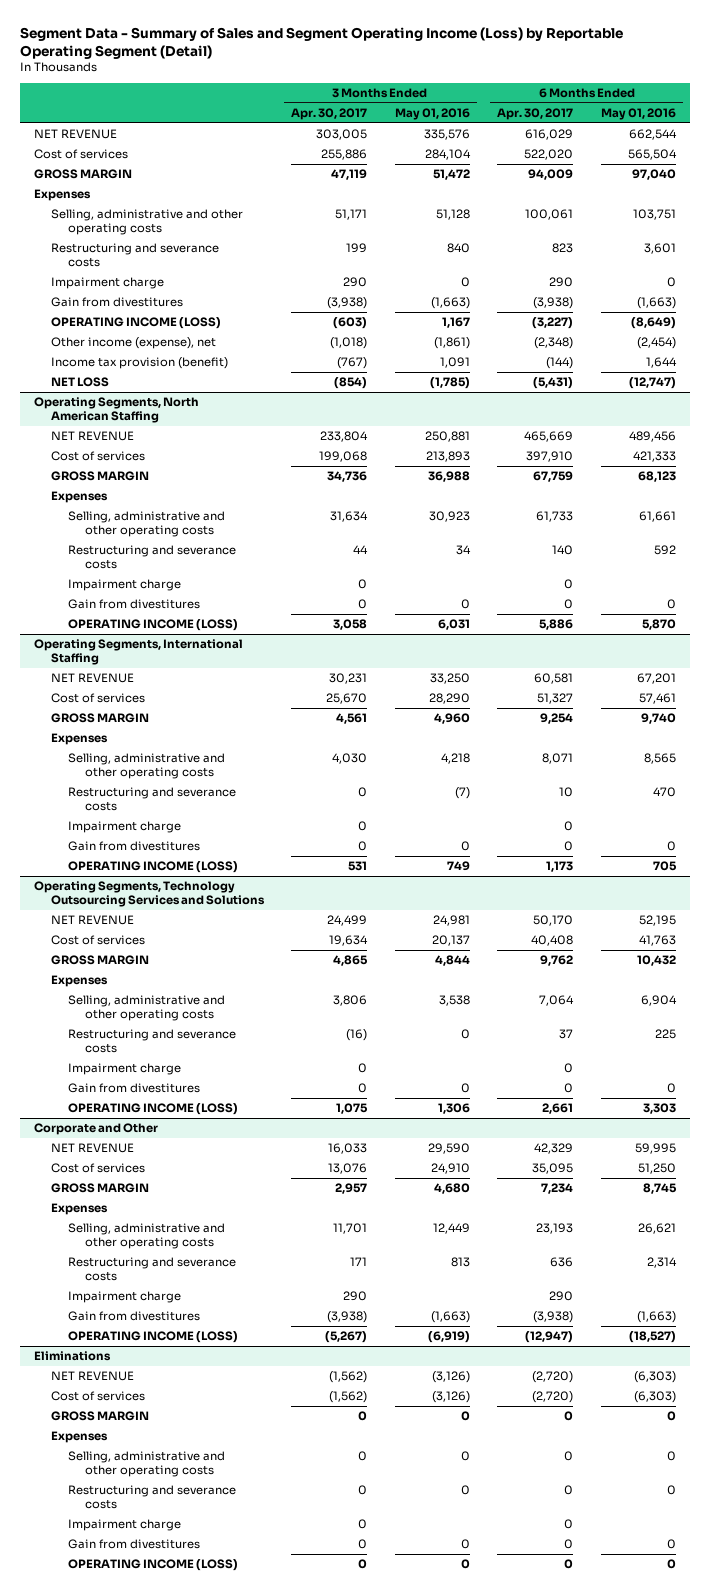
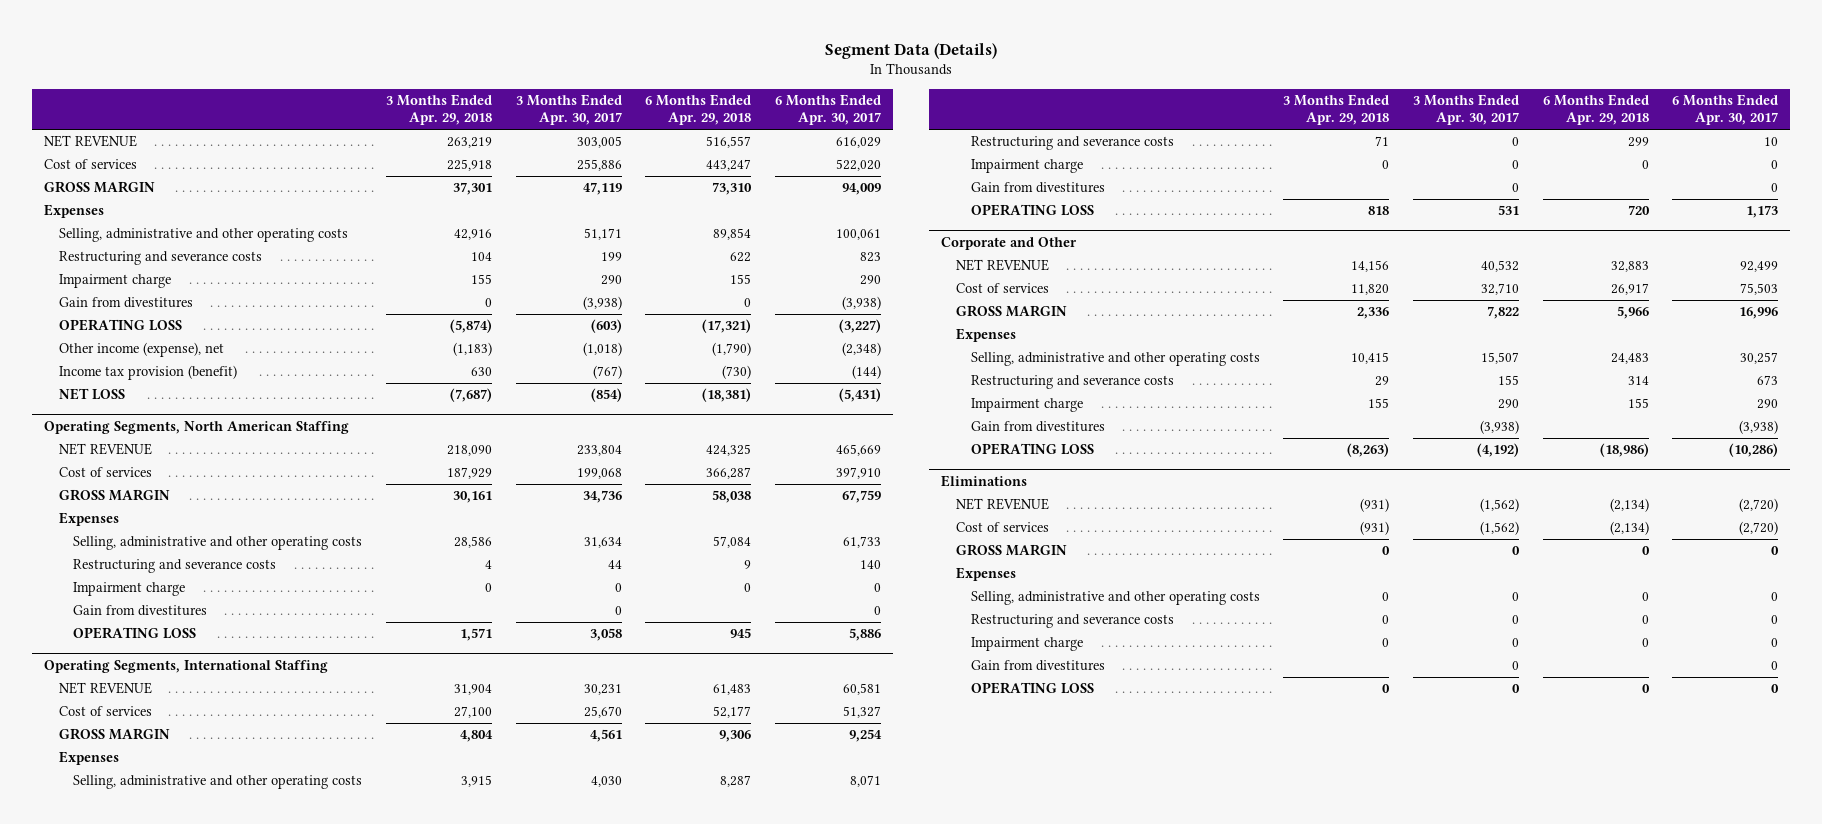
- Segment Data - Summary of Sales and Segment Operating Income (Loss) by Reportable Operating Segment (Detail)
+ Segment Data (Details)
- | 3 Months Ended Apr. 30, 2017 | 3 Months Ended May 01, 2016 | 6 Months Ended Apr. 30, 2017 | 6 Months Ended May 01, 2016
+ | 3 Months Ended Apr. 29, 2018 | 3 Months Ended Apr. 30, 2017 | 6 Months Ended Apr. 29, 2018 | 6 Months Ended Apr. 30, 2017
- OPERATING INCOME (LOSS) | (603) | 1,167 | (3,227) | (8,649)
+ OPERATING LOSS | (5,874) | (603) | (17,321) | (3,227)
@ Operating Segments, North American Staffing
- OPERATING INCOME (LOSS) | 3,058 | 6,031 | 5,886 | 5,870
+ OPERATING LOSS | 1,571 | 3,058 | 945 | 5,886
@ Operating Segments, International Staffing
- OPERATING INCOME (LOSS) | 531 | 749 | 1,173 | 705
- Operating Segments, Technology Outsourcing Services and Solutions
- NET REVENUE | 24,499 | 24,981 | 50,170 | 52,195
- Cost of services | 19,634 | 20,137 | 40,408 | 41,763
- GROSS MARGIN | 4,865 | 4,844 | 9,762 | 10,432
- Expenses
- Selling, administrative and other operating costs | 3,806 | 3,538 | 7,064 | 6,904
- Restructuring and severance costs | (16) | 0 | 37 | 225
- Impairment charge | 0 | | 0 |
- Gain from divestitures | 0 | 0 | 0 | 0
- OPERATING INCOME (LOSS) | 1,075 | 1,306 | 2,661 | 3,303
@ Operating Segments, International Staffing
+ OPERATING LOSS | 818 | 531 | 720 | 1,173
@ Corporate and Other
- NET REVENUE | 16,033 | 29,590 | 42,329 | 59,995
- Cost of services | 13,076 | 24,910 | 35,095 | 51,250
- GROSS MARGIN | 2,957 | 4,680 | 7,234 | 8,745
+ NET REVENUE | 14,156 | 40,532 | 32,883 | 92,499
+ Cost of services | 11,820 | 32,710 | 26,917 | 75,503
+ GROSS MARGIN | 2,336 | 7,822 | 5,966 | 16,996
- Selling, administrative and other operating costs | 11,701 | 12,449 | 23,193 | 26,621
- Restructuring and severance costs | 171 | 813 | 636 | 2,314
+ Selling, administrative and other operating costs | 10,415 | 15,507 | 24,483 | 30,257
+ Restructuring and severance costs | 29 | 155 | 314 | 673
- OPERATING INCOME (LOSS) | (5,267) | (6,919) | (12,947) | (18,527)
+ OPERATING LOSS | (8,263) | (4,192) | (18,986) | (10,286)
@ Eliminations
- OPERATING INCOME (LOSS) | 0 | 0 | 0 | 0
+ OPERATING LOSS | 0 | 0 | 0 | 0

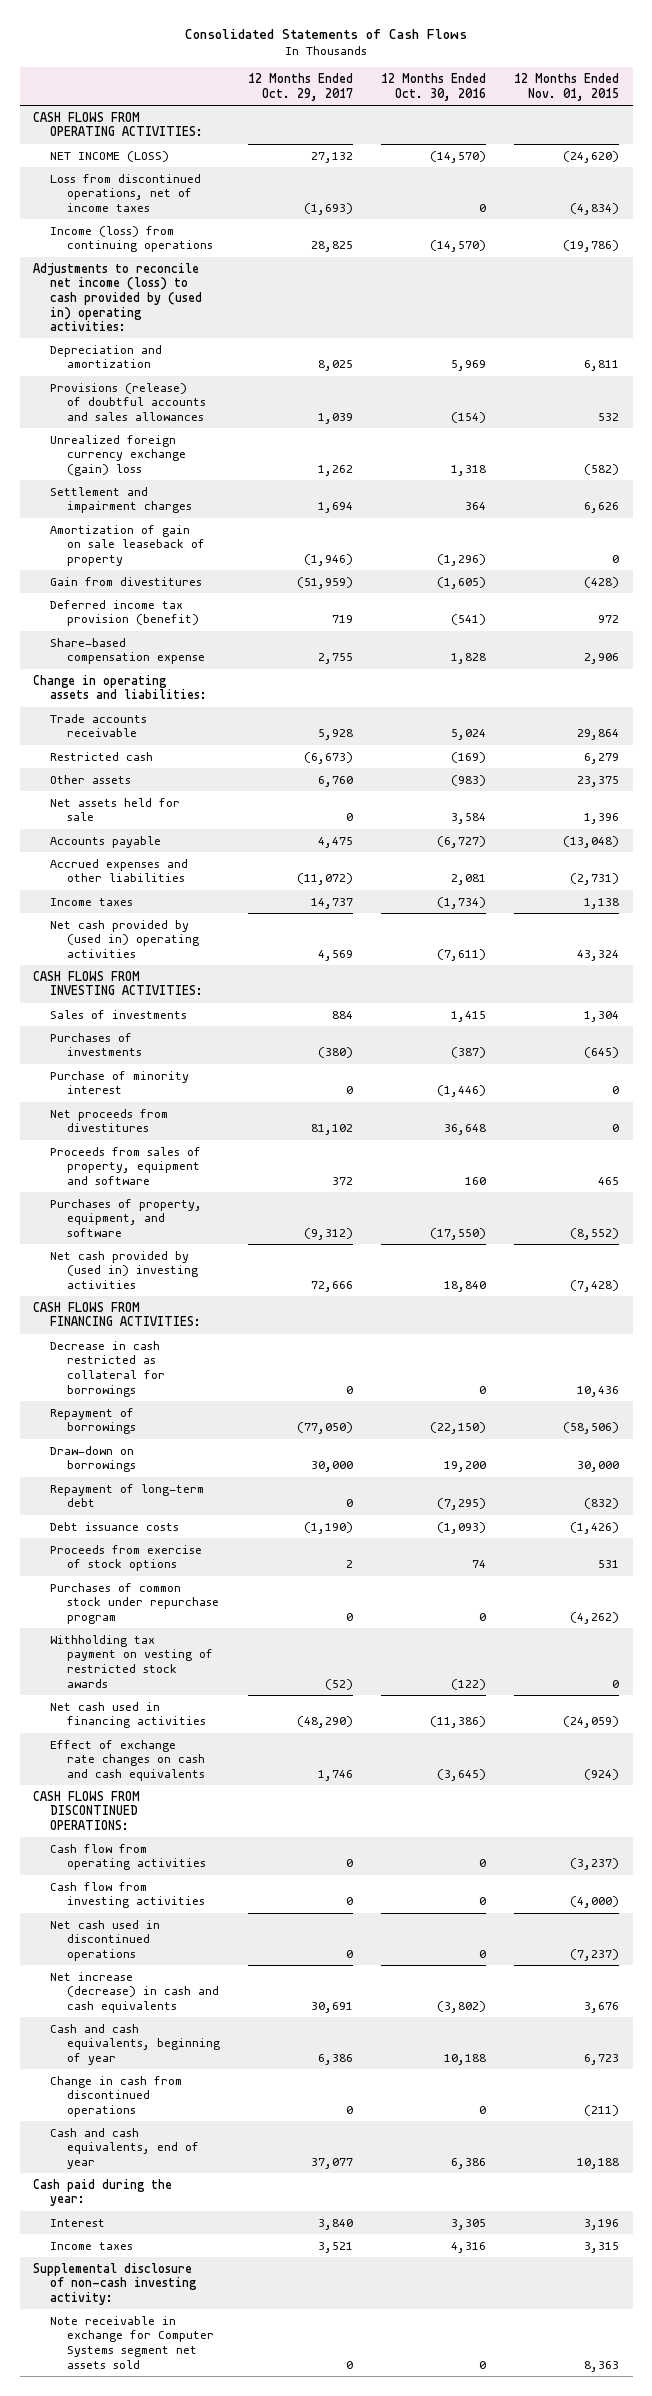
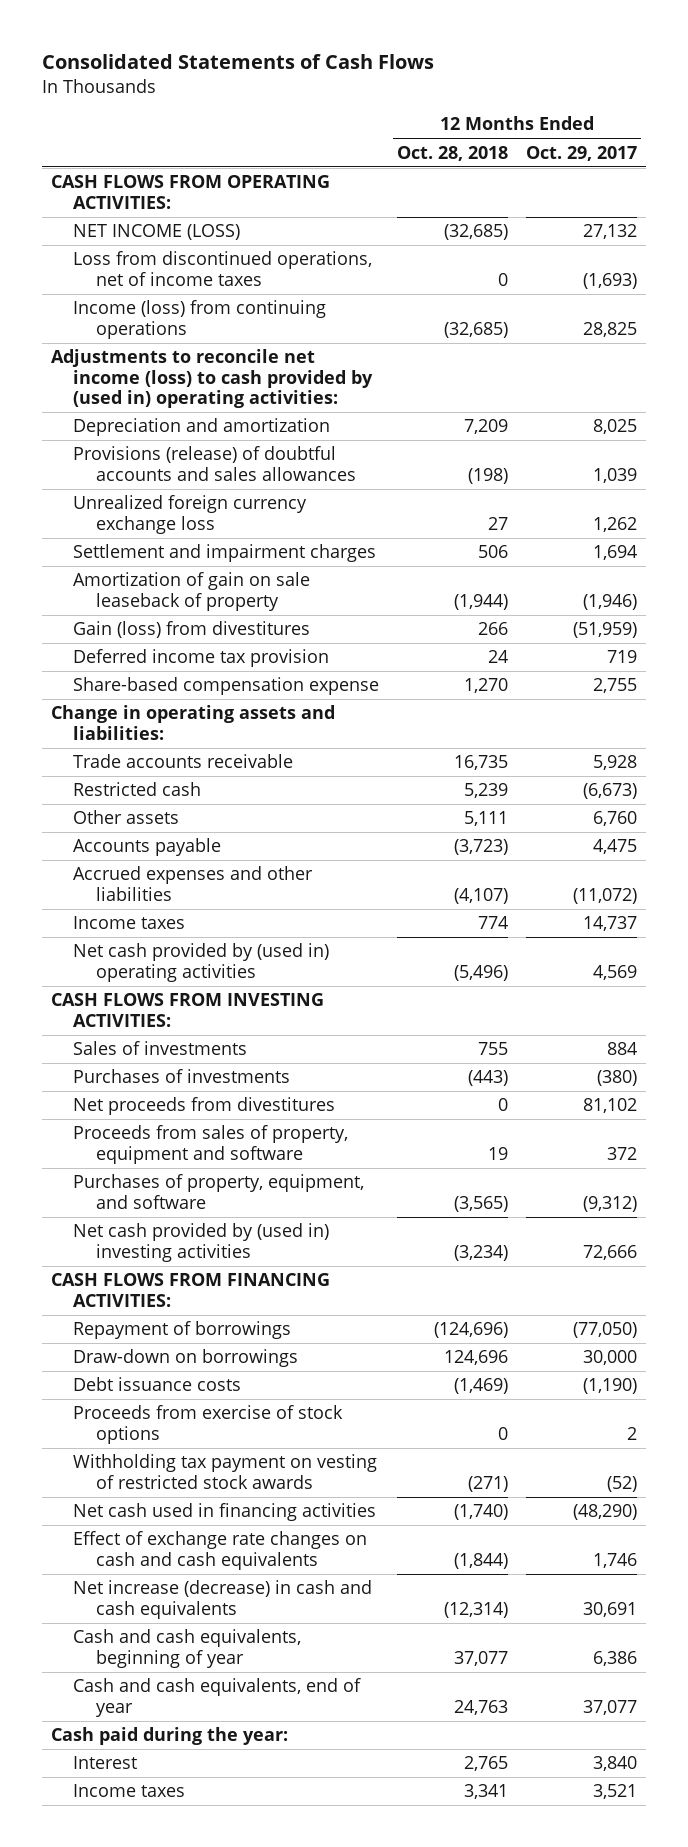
- | 12 Months Ended Oct. 29, 2017 | 12 Months Ended Oct. 30, 2016 | 12 Months Ended Nov. 01, 2015
+ | 12 Months Ended Oct. 28, 2018 | 12 Months Ended Oct. 29, 2017
- Unrealized foreign currency exchange (gain) loss | 1,262 | 1,318 | (582)
+ Unrealized foreign currency exchange loss | 27 | 1,262
- Gain from divestitures | (51,959) | (1,605) | (428)
- Deferred income tax provision (benefit) | 719 | (541) | 972
+ Gain (loss) from divestitures | 266 | (51,959)
+ Deferred income tax provision | 24 | 719
- Net assets held for sale | 0 | 3,584 | 1,396
- Purchase of minority interest | 0 | (1,446) | 0
- Decrease in cash restricted as collateral for borrowings | 0 | 0 | 10,436
- Repayment of long-term debt | 0 | (7,295) | (832)
- Purchases of common stock under repurchase program | 0 | 0 | (4,262)
- CASH FLOWS FROM DISCONTINUED OPERATIONS:
- Cash flow from operating activities | 0 | 0 | (3,237)
- Cash flow from investing activities | 0 | 0 | (4,000)
- Net cash used in discontinued operations | 0 | 0 | (7,237)
- Change in cash from discontinued operations | 0 | 0 | (211)
- Supplemental disclosure of non-cash investing activity:
- Note receivable in exchange for Computer Systems segment net assets sold | 0 | 0 | 8,363

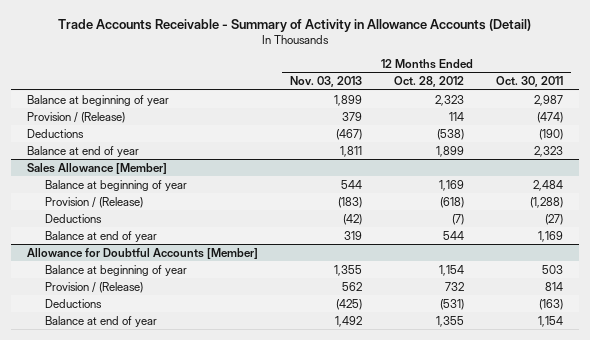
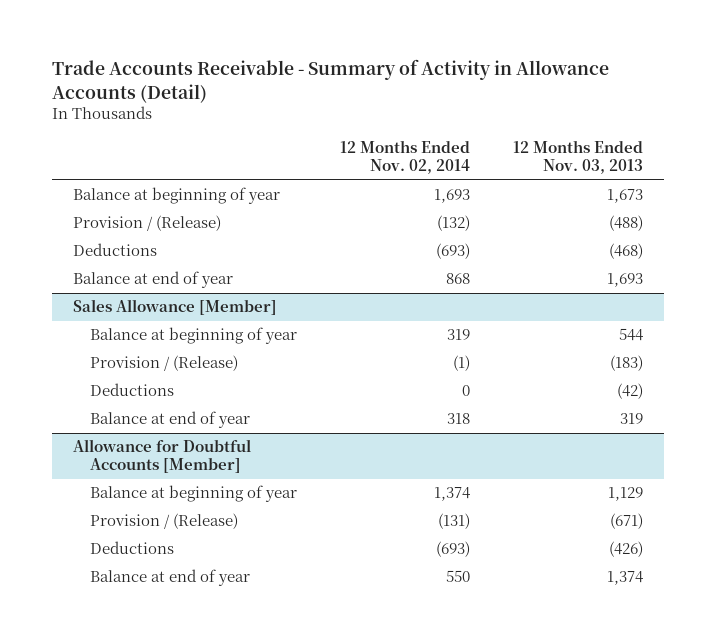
- | 12 Months Ended Nov. 03, 2013 | 12 Months Ended Oct. 28, 2012 | 12 Months Ended Oct. 30, 2011
+ | 12 Months Ended Nov. 02, 2014 | 12 Months Ended Nov. 03, 2013
- Balance at beginning of year | 1,899 | 2,323 | 2,987
- Provision / (Release) | 379 | 114 | (474)
- Deductions | (467) | (538) | (190)
- Balance at end of year | 1,811 | 1,899 | 2,323
+ Balance at beginning of year | 1,693 | 1,673
+ Provision / (Release) | (132) | (488)
+ Deductions | (693) | (468)
+ Balance at end of year | 868 | 1,693
@ Allowance for Doubtful Accounts [Member]
- Balance at beginning of year | 1,355 | 1,154 | 503
- Provision / (Release) | 562 | 732 | 814
- Deductions | (425) | (531) | (163)
- Balance at end of year | 1,492 | 1,355 | 1,154
+ Balance at beginning of year | 1,374 | 1,129
+ Provision / (Release) | (131) | (671)
+ Deductions | (693) | (426)
+ Balance at end of year | 550 | 1,374

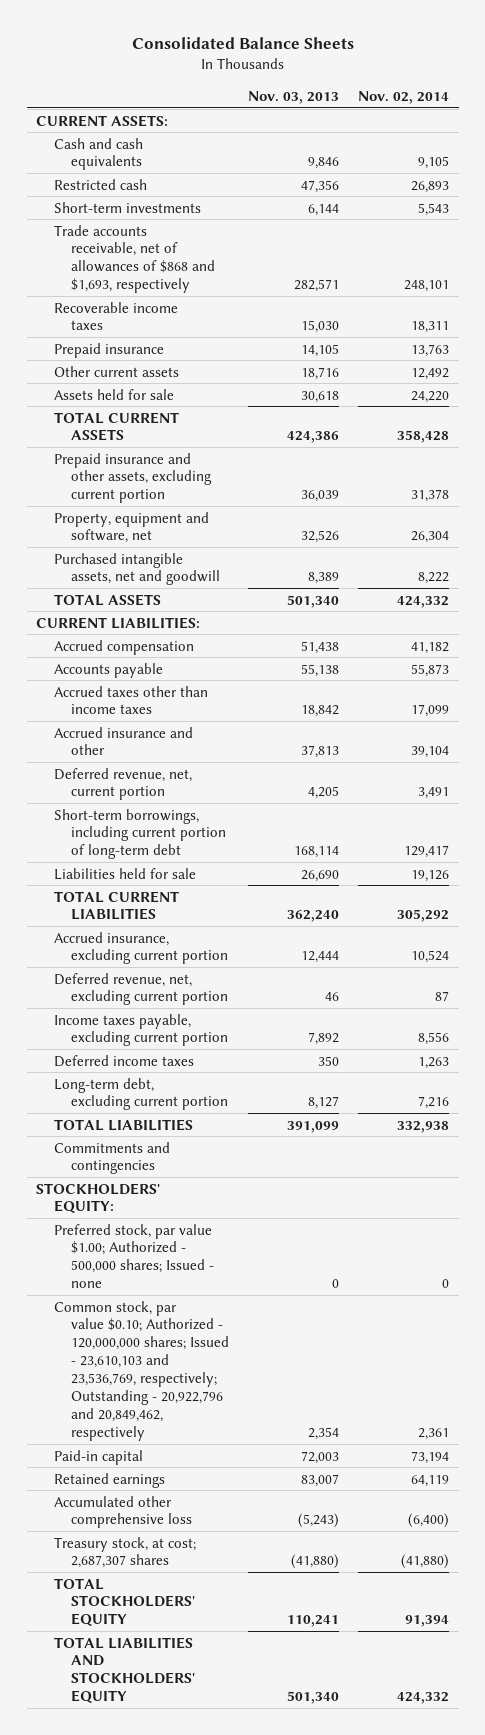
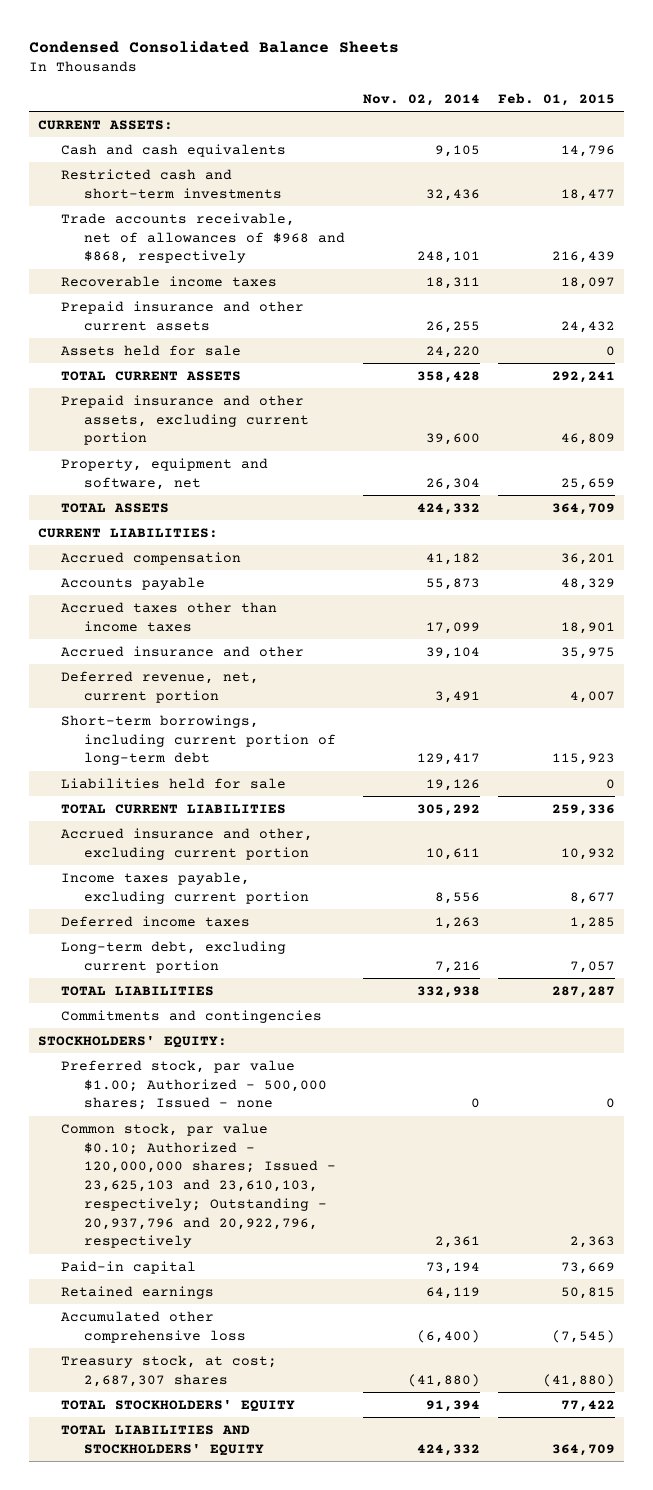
- Consolidated Balance Sheets
+ Condensed Consolidated Balance Sheets
- | Nov. 03, 2013 | Nov. 02, 2014
+ | Nov. 02, 2014 | Feb. 01, 2015
- Restricted cash | 47,356 | 26,893
- Short-term investments | 6,144 | 5,543
- Trade accounts receivable, net of allowances of $868 and $1,693, respectively | 282,571 | 248,101
+ Restricted cash and short-term investments | 32,436 | 18,477
+ Trade accounts receivable, net of allowances of $968 and $868, respectively | 248,101 | 216,439
- Prepaid insurance | 14,105 | 13,763
- Other current assets | 18,716 | 12,492
+ Prepaid insurance and other current assets | 26,255 | 24,432
- Prepaid insurance and other assets, excluding current portion | 36,039 | 31,378
+ Prepaid insurance and other assets, excluding current portion | 39,600 | 46,809
- Purchased intangible assets, net and goodwill | 8,389 | 8,222
- Accrued insurance, excluding current portion | 12,444 | 10,524
- Deferred revenue, net, excluding current portion | 46 | 87
+ Accrued insurance and other, excluding current portion | 10,611 | 10,932
- Common stock, par value $0.10; Authorized - 120,000,000 shares; Issued - 23,610,103 and 23,536,769, respectively; Outstanding - 20,922,796 and 20,849,462, respectively | 2,354 | 2,361
+ Common stock, par value $0.10; Authorized - 120,000,000 shares; Issued - 23,625,103 and 23,610,103, respectively; Outstanding - 20,937,796 and 20,922,796, respectively | 2,361 | 2,363

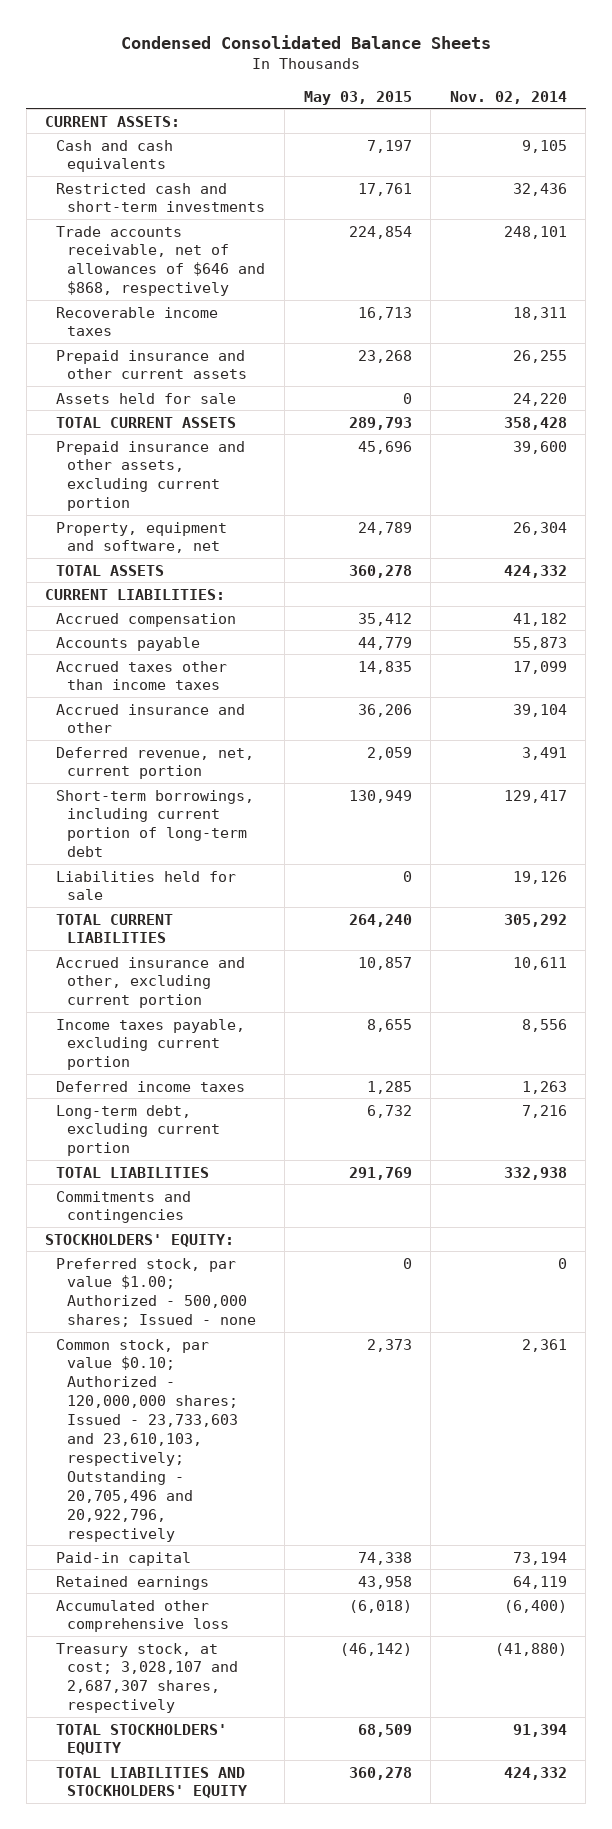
- | Nov. 02, 2014 | Feb. 01, 2015
+ | May 03, 2015 | Nov. 02, 2014
- Trade accounts receivable, net of allowances of $968 and $868, respectively | 248,101 | 216,439
+ Trade accounts receivable, net of allowances of $646 and $868, respectively | 224,854 | 248,101
- Common stock, par value $0.10; Authorized - 120,000,000 shares; Issued - 23,625,103 and 23,610,103, respectively; Outstanding - 20,937,796 and 20,922,796, respectively | 2,361 | 2,363
+ Common stock, par value $0.10; Authorized - 120,000,000 shares; Issued - 23,733,603 and 23,610,103, respectively; Outstanding - 20,705,496 and 20,922,796, respectively | 2,373 | 2,361
- Treasury stock, at cost; 2,687,307 shares | (41,880) | (41,880)
+ Treasury stock, at cost; 3,028,107 and 2,687,307 shares, respectively | (46,142) | (41,880)

